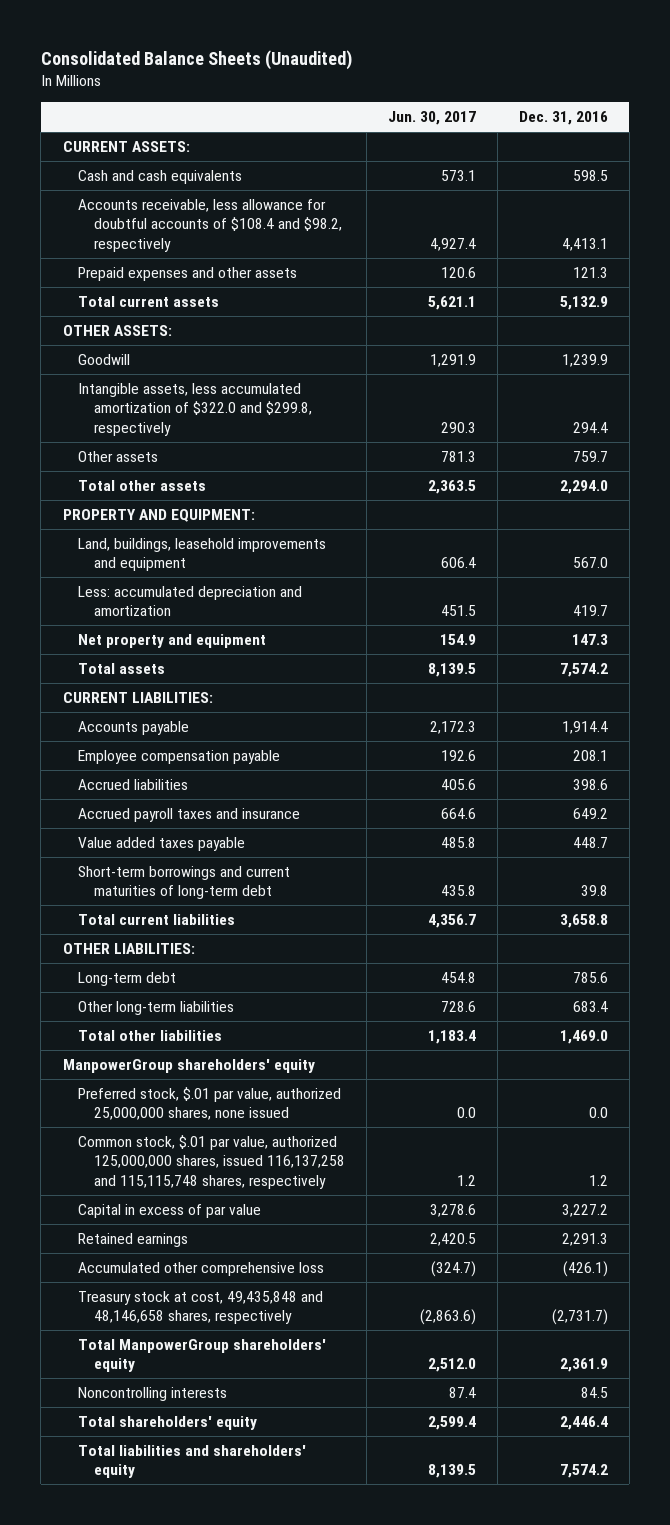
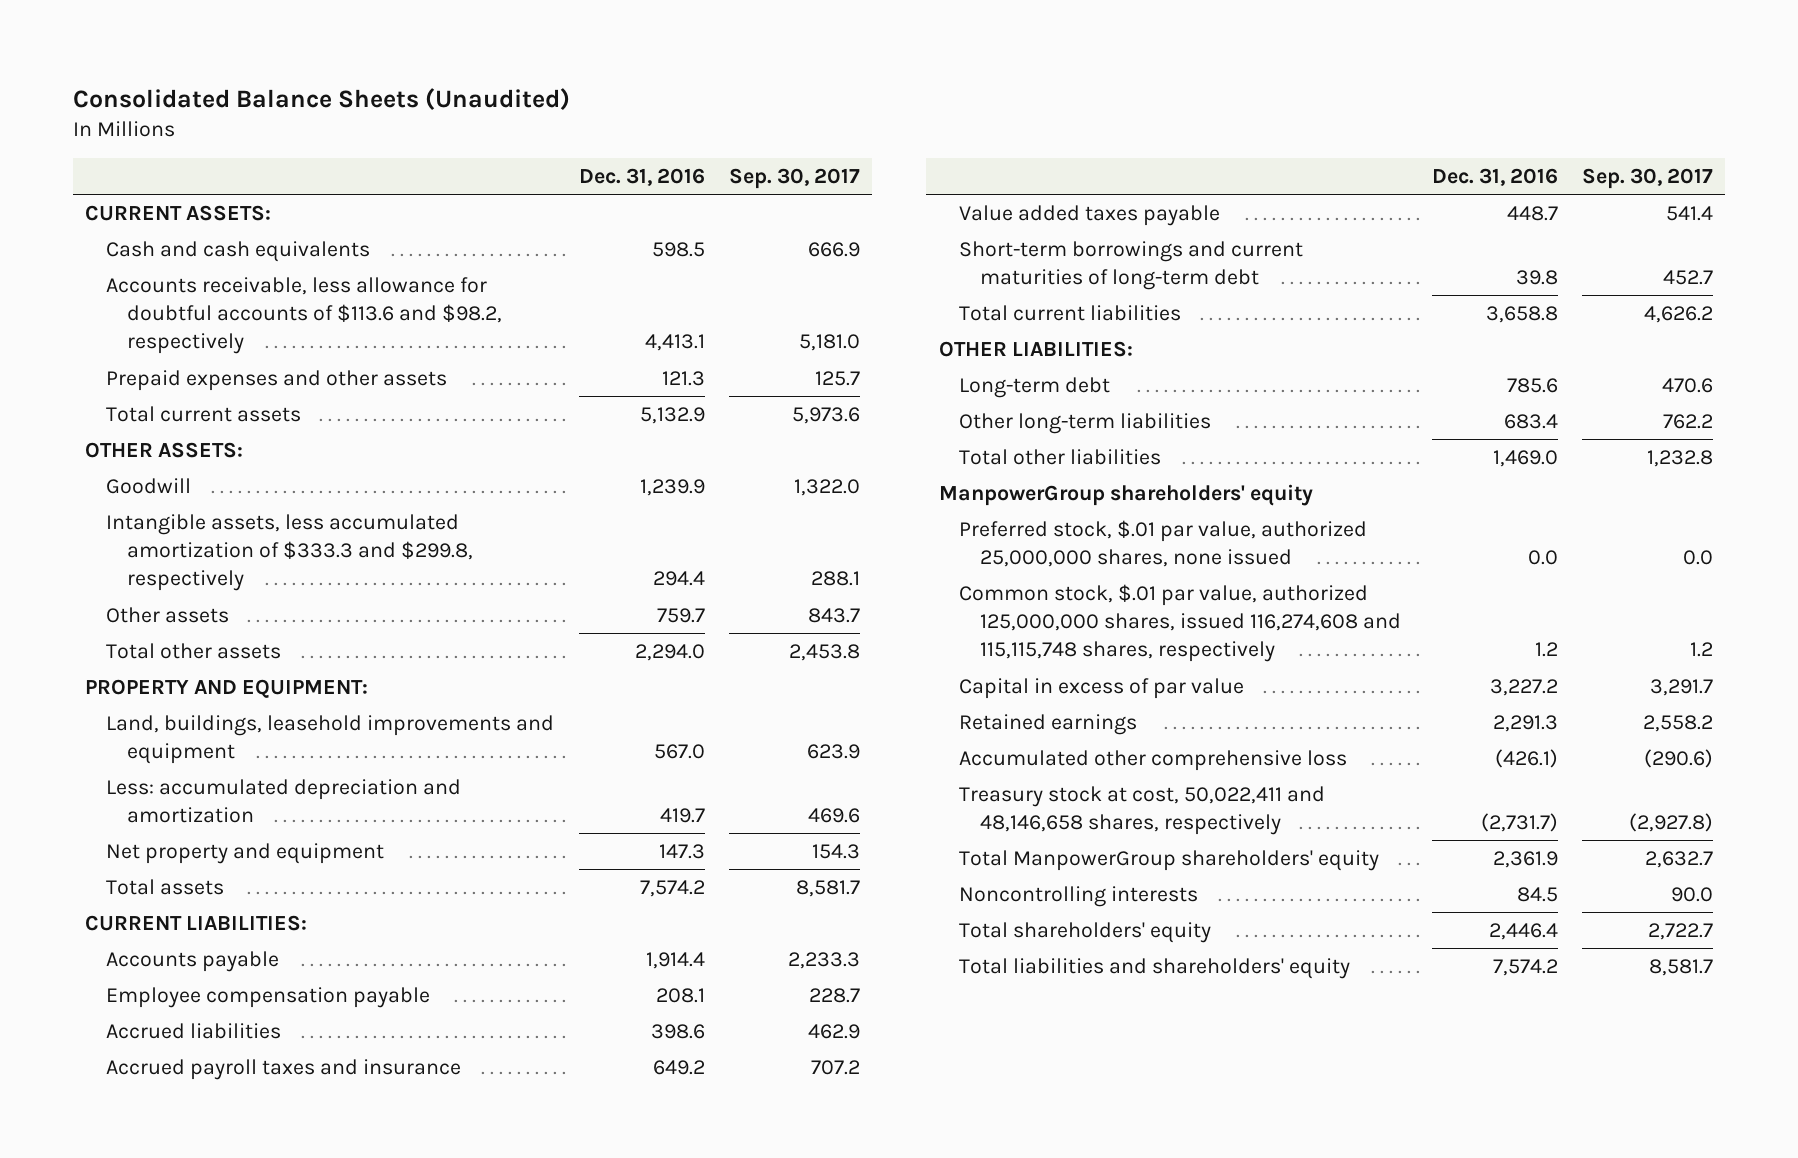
- | Jun. 30, 2017 | Dec. 31, 2016
+ | Dec. 31, 2016 | Sep. 30, 2017
- Accounts receivable, less allowance for doubtful accounts of $108.4 and $98.2, respectively | 4,927.4 | 4,413.1
+ Accounts receivable, less allowance for doubtful accounts of $113.6 and $98.2, respectively | 4,413.1 | 5,181.0
- Intangible assets, less accumulated amortization of $322.0 and $299.8, respectively | 290.3 | 294.4
+ Intangible assets, less accumulated amortization of $333.3 and $299.8, respectively | 294.4 | 288.1
- Common stock, $.01 par value, authorized 125,000,000 shares, issued 116,137,258 and 115,115,748 shares, respectively | 1.2 | 1.2
+ Common stock, $.01 par value, authorized 125,000,000 shares, issued 116,274,608 and 115,115,748 shares, respectively | 1.2 | 1.2
- Treasury stock at cost, 49,435,848 and 48,146,658 shares, respectively | (2,863.6) | (2,731.7)
+ Treasury stock at cost, 50,022,411 and 48,146,658 shares, respectively | (2,731.7) | (2,927.8)

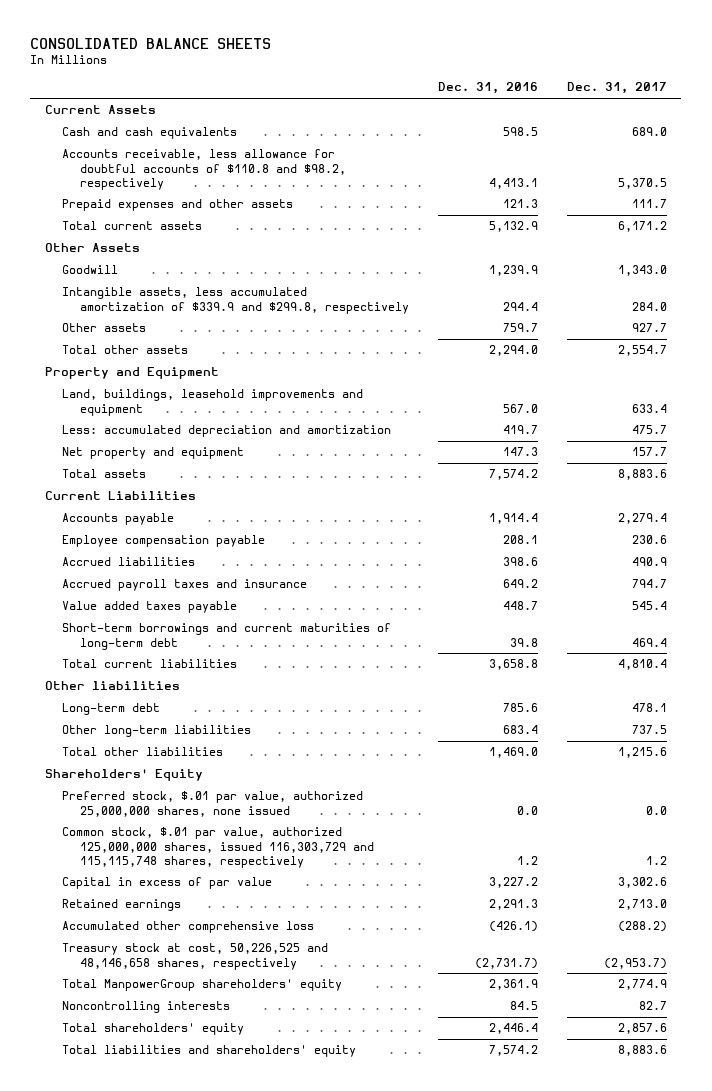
- Consolidated Balance Sheets (Unaudited)
+ CONSOLIDATED BALANCE SHEETS
- | Dec. 31, 2016 | Sep. 30, 2017
+ | Dec. 31, 2016 | Dec. 31, 2017
- CURRENT ASSETS:
+ Current Assets
- Accounts receivable, less allowance for doubtful accounts of $113.6 and $98.2, respectively | 4,413.1 | 5,181.0
+ Accounts receivable, less allowance for doubtful accounts of $110.8 and $98.2, respectively | 4,413.1 | 5,370.5
- OTHER ASSETS:
+ Other Assets
- Intangible assets, less accumulated amortization of $333.3 and $299.8, respectively | 294.4 | 288.1
+ Intangible assets, less accumulated amortization of $339.9 and $299.8, respectively | 294.4 | 284.0
- PROPERTY AND EQUIPMENT:
+ Property and Equipment
- CURRENT LIABILITIES:
+ Current Liabilities
- OTHER LIABILITIES:
+ Other liabilities
- ManpowerGroup shareholders' equity
+ Shareholders' Equity
- Common stock, $.01 par value, authorized 125,000,000 shares, issued 116,274,608 and 115,115,748 shares, respectively | 1.2 | 1.2
+ Common stock, $.01 par value, authorized 125,000,000 shares, issued 116,303,729 and 115,115,748 shares, respectively | 1.2 | 1.2
- Treasury stock at cost, 50,022,411 and 48,146,658 shares, respectively | (2,731.7) | (2,927.8)
+ Treasury stock at cost, 50,226,525 and 48,146,658 shares, respectively | (2,731.7) | (2,953.7)

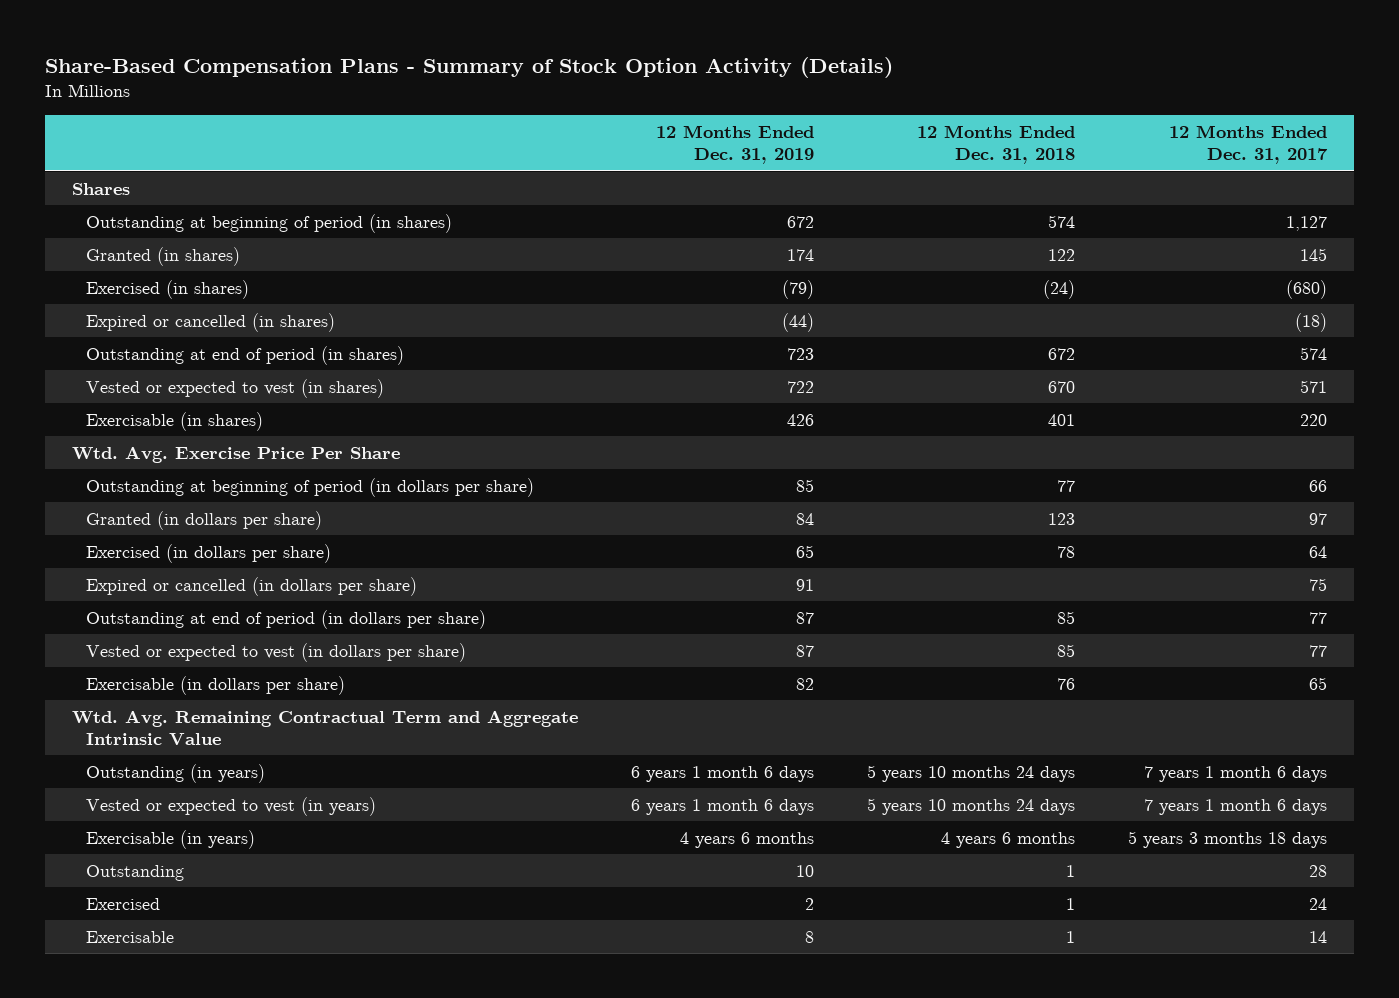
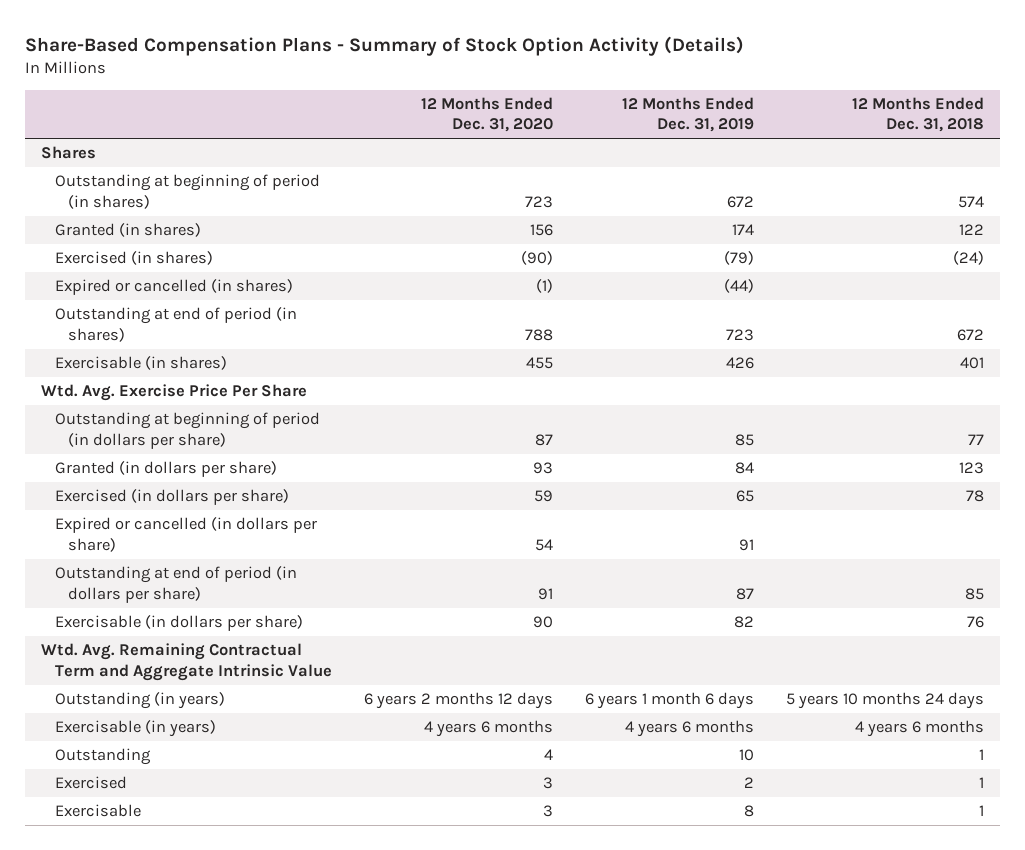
- | 12 Months Ended Dec. 31, 2019 | 12 Months Ended Dec. 31, 2018 | 12 Months Ended Dec. 31, 2017
+ | 12 Months Ended Dec. 31, 2020 | 12 Months Ended Dec. 31, 2019 | 12 Months Ended Dec. 31, 2018
- Vested or expected to vest (in shares) | 722 | 670 | 571
- Vested or expected to vest (in dollars per share) | 87 | 85 | 77
- Vested or expected to vest (in years) | 6 years 1 month 6 days | 5 years 10 months 24 days | 7 years 1 month 6 days

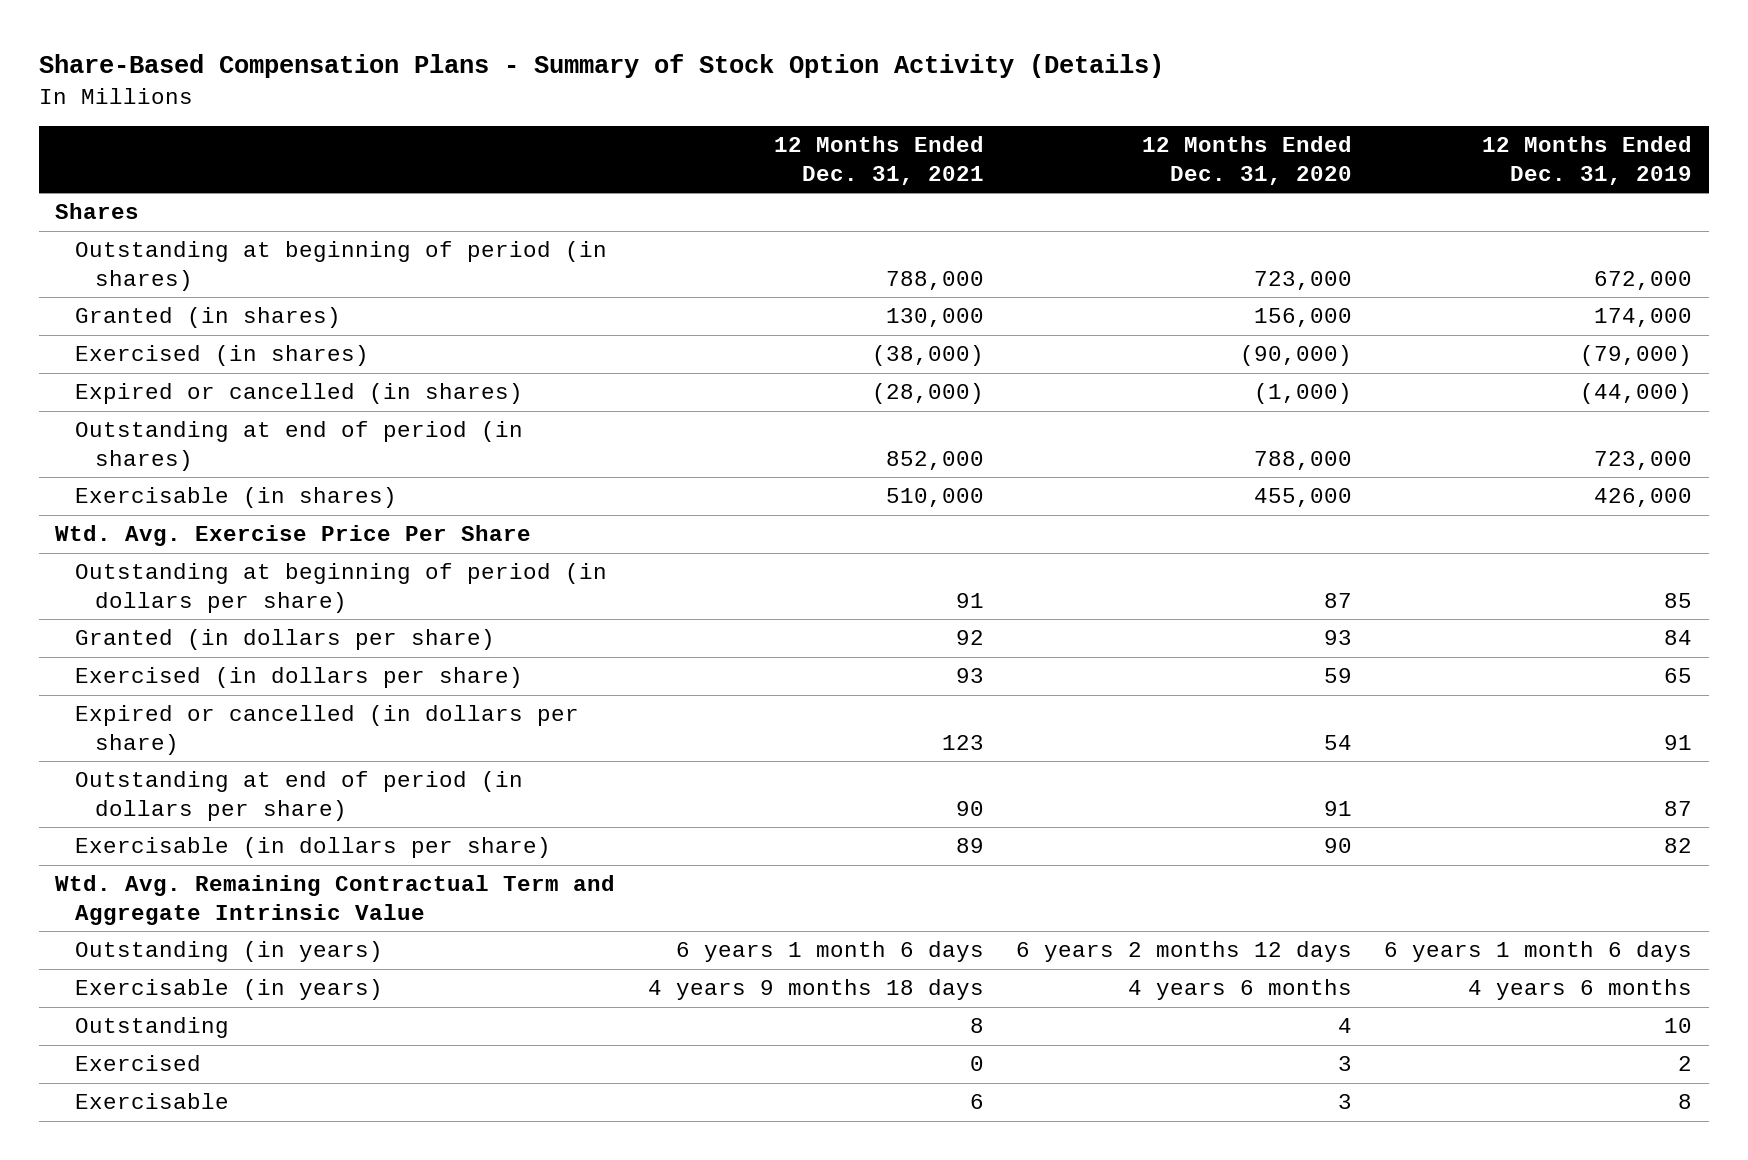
- | 12 Months Ended Dec. 31, 2020 | 12 Months Ended Dec. 31, 2019 | 12 Months Ended Dec. 31, 2018
+ | 12 Months Ended Dec. 31, 2021 | 12 Months Ended Dec. 31, 2020 | 12 Months Ended Dec. 31, 2019
- Outstanding at beginning of period (in shares) | 723 | 672 | 574
- Granted (in shares) | 156 | 174 | 122
- Exercised (in shares) | (90) | (79) | (24)
- Expired or cancelled (in shares) | (1) | (44) |
- Outstanding at end of period (in shares) | 788 | 723 | 672
- Exercisable (in shares) | 455 | 426 | 401
+ Outstanding at beginning of period (in shares) | 788,000 | 723,000 | 672,000
+ Granted (in shares) | 130,000 | 156,000 | 174,000
+ Exercised (in shares) | (38,000) | (90,000) | (79,000)
+ Expired or cancelled (in shares) | (28,000) | (1,000) | (44,000)
+ Outstanding at end of period (in shares) | 852,000 | 788,000 | 723,000
+ Exercisable (in shares) | 510,000 | 455,000 | 426,000

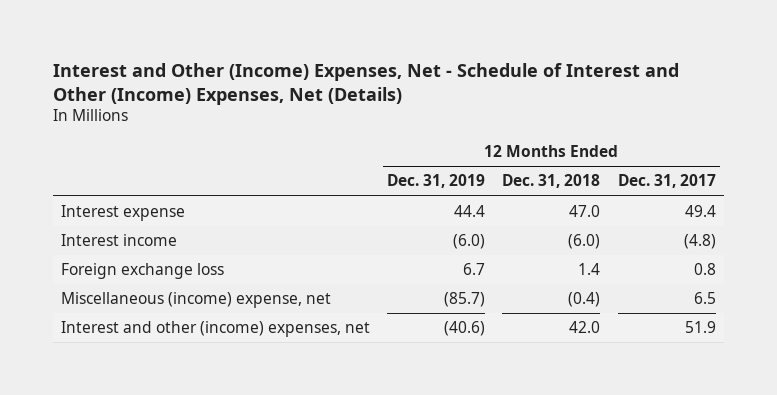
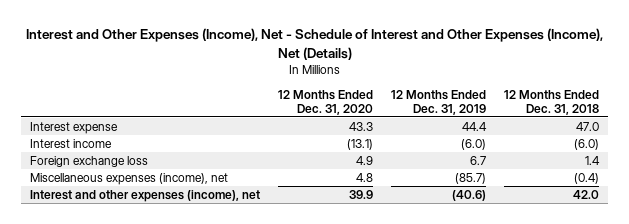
- Interest and Other (Income) Expenses, Net - Schedule of Interest and Other (Income) Expenses, Net (Details)
+ Interest and Other Expenses (Income), Net - Schedule of Interest and Other Expenses (Income), Net (Details)
- | 12 Months Ended Dec. 31, 2019 | 12 Months Ended Dec. 31, 2018 | 12 Months Ended Dec. 31, 2017
+ | 12 Months Ended Dec. 31, 2020 | 12 Months Ended Dec. 31, 2019 | 12 Months Ended Dec. 31, 2018
- Miscellaneous (income) expense, net | (85.7) | (0.4) | 6.5
- Interest and other (income) expenses, net | (40.6) | 42.0 | 51.9
+ Miscellaneous expenses (income), net | 4.8 | (85.7) | (0.4)
+ Interest and other expenses (income), net | 39.9 | (40.6) | 42.0

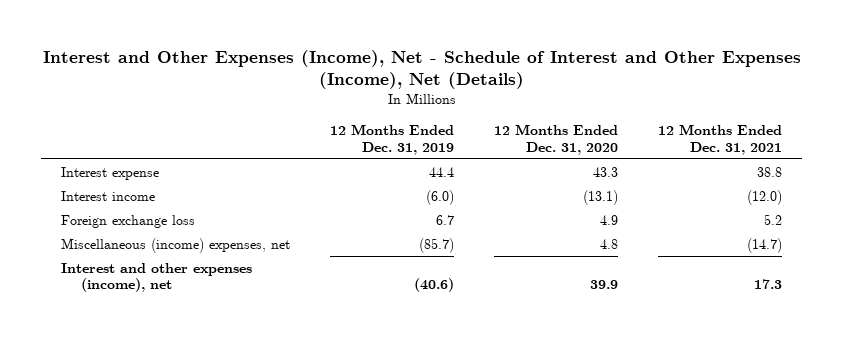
- | 12 Months Ended Dec. 31, 2020 | 12 Months Ended Dec. 31, 2019 | 12 Months Ended Dec. 31, 2018
+ | 12 Months Ended Dec. 31, 2019 | 12 Months Ended Dec. 31, 2020 | 12 Months Ended Dec. 31, 2021
- Miscellaneous expenses (income), net | 4.8 | (85.7) | (0.4)
+ Miscellaneous (income) expenses, net | (85.7) | 4.8 | (14.7)

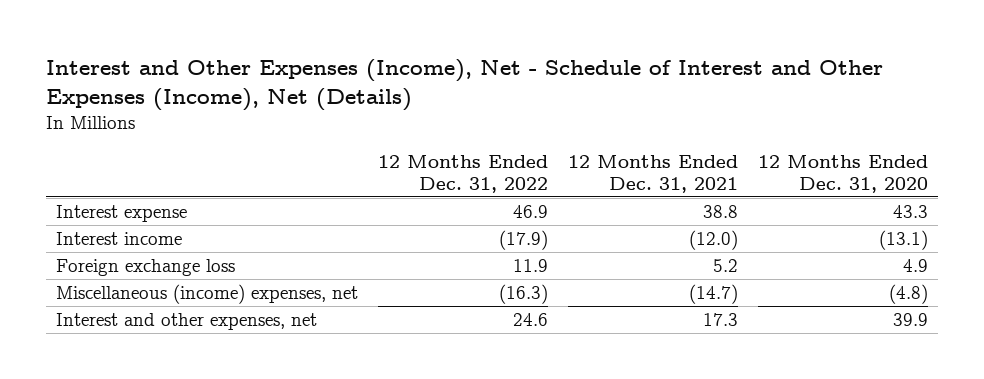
- | 12 Months Ended Dec. 31, 2019 | 12 Months Ended Dec. 31, 2020 | 12 Months Ended Dec. 31, 2021
+ | 12 Months Ended Dec. 31, 2022 | 12 Months Ended Dec. 31, 2021 | 12 Months Ended Dec. 31, 2020
- Miscellaneous (income) expenses, net | (85.7) | 4.8 | (14.7)
- Interest and other expenses (income), net | (40.6) | 39.9 | 17.3
+ Miscellaneous (income) expenses, net | (16.3) | (14.7) | (4.8)
+ Interest and other expenses, net | 24.6 | 17.3 | 39.9

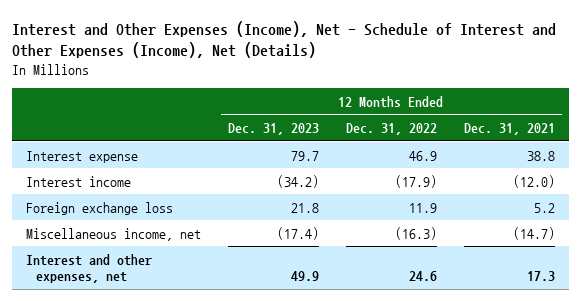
- | 12 Months Ended Dec. 31, 2022 | 12 Months Ended Dec. 31, 2021 | 12 Months Ended Dec. 31, 2020
+ | 12 Months Ended Dec. 31, 2023 | 12 Months Ended Dec. 31, 2022 | 12 Months Ended Dec. 31, 2021
- Miscellaneous (income) expenses, net | (16.3) | (14.7) | (4.8)
+ Miscellaneous income, net | (17.4) | (16.3) | (14.7)

